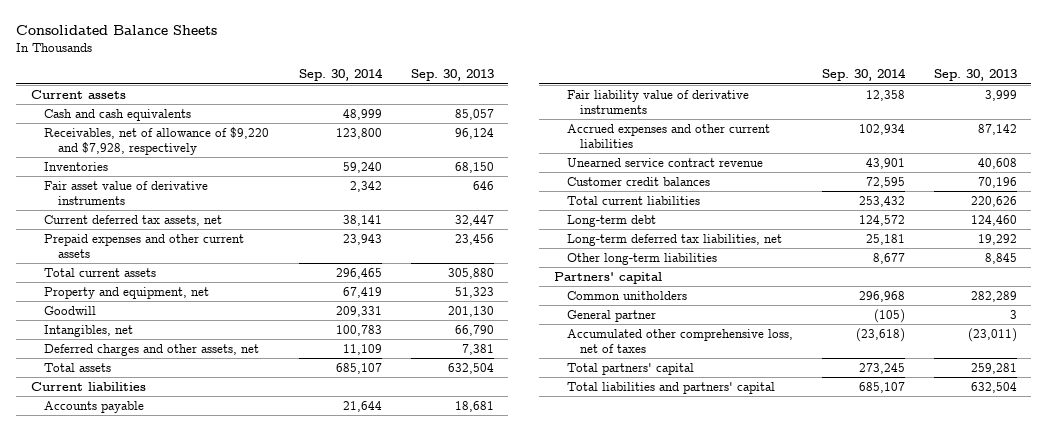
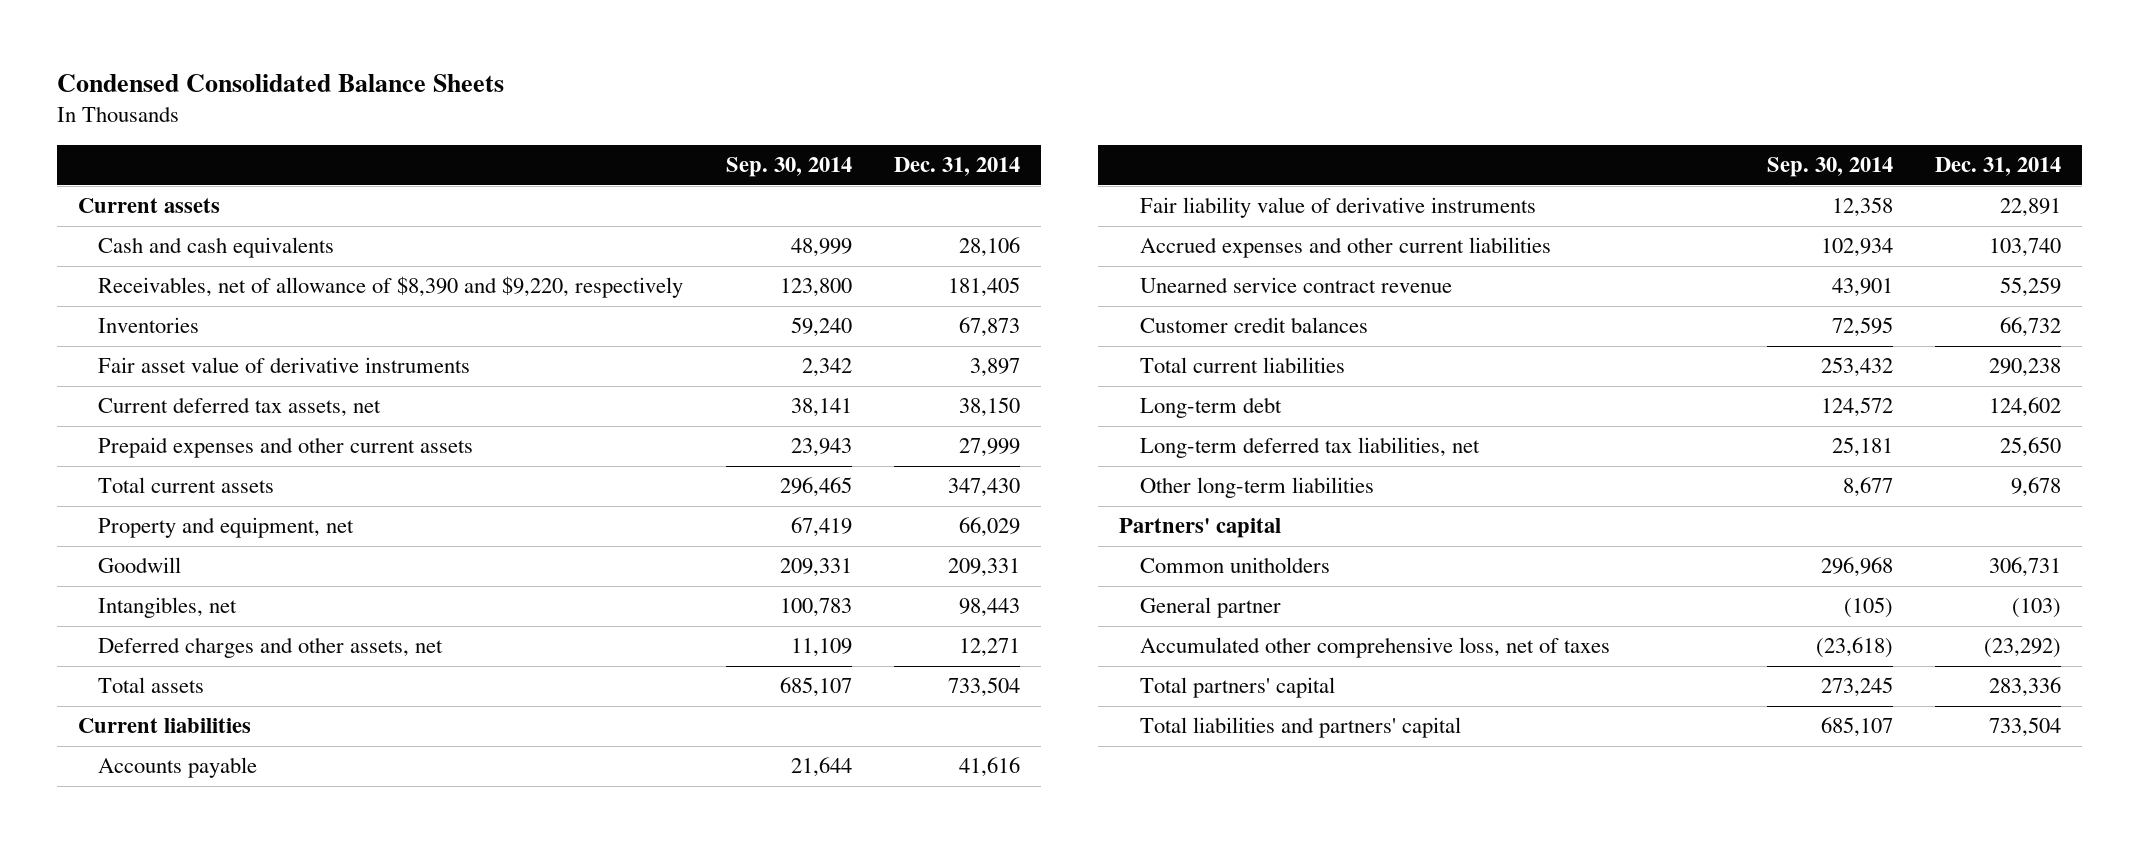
- Consolidated Balance Sheets
+ Condensed Consolidated Balance Sheets
- | Sep. 30, 2014 | Sep. 30, 2013
+ | Sep. 30, 2014 | Dec. 31, 2014
- Receivables, net of allowance of $9,220 and $7,928, respectively | 123,800 | 96,124
+ Receivables, net of allowance of $8,390 and $9,220, respectively | 123,800 | 181,405

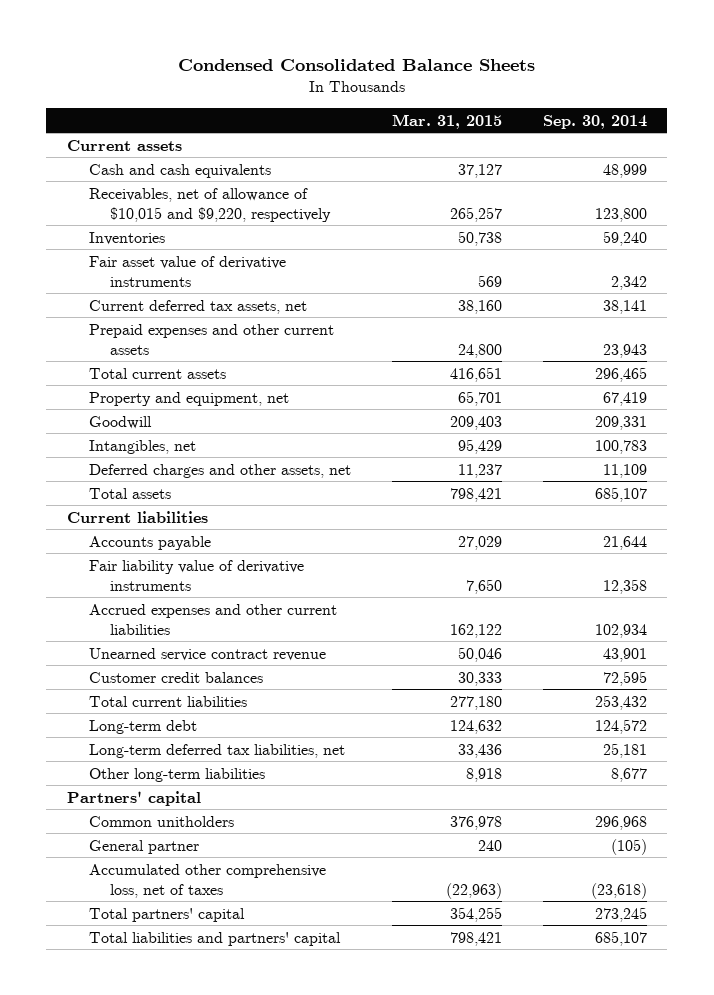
- | Sep. 30, 2014 | Dec. 31, 2014
+ | Mar. 31, 2015 | Sep. 30, 2014
- Receivables, net of allowance of $8,390 and $9,220, respectively | 123,800 | 181,405
+ Receivables, net of allowance of $10,015 and $9,220, respectively | 265,257 | 123,800

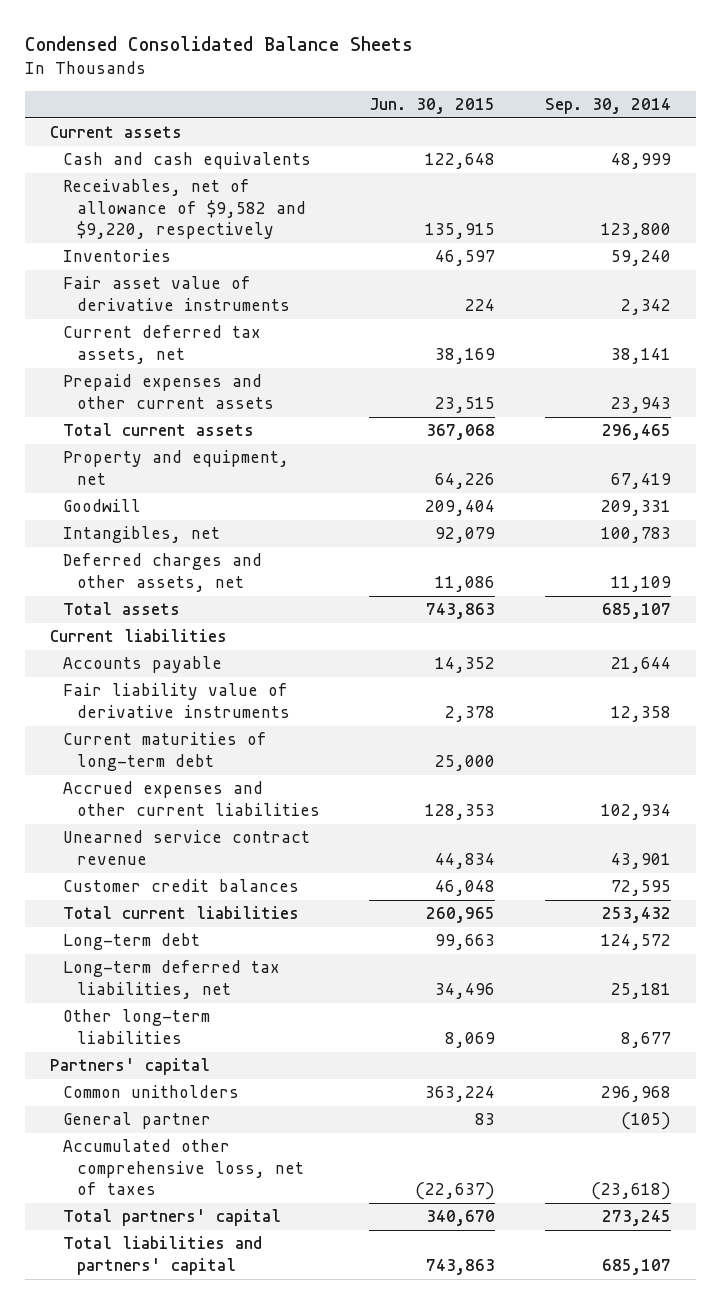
- | Mar. 31, 2015 | Sep. 30, 2014
+ | Jun. 30, 2015 | Sep. 30, 2014
- Receivables, net of allowance of $10,015 and $9,220, respectively | 265,257 | 123,800
+ Receivables, net of allowance of $9,582 and $9,220, respectively | 135,915 | 123,800
+ Current maturities of long-term debt | 25,000 |

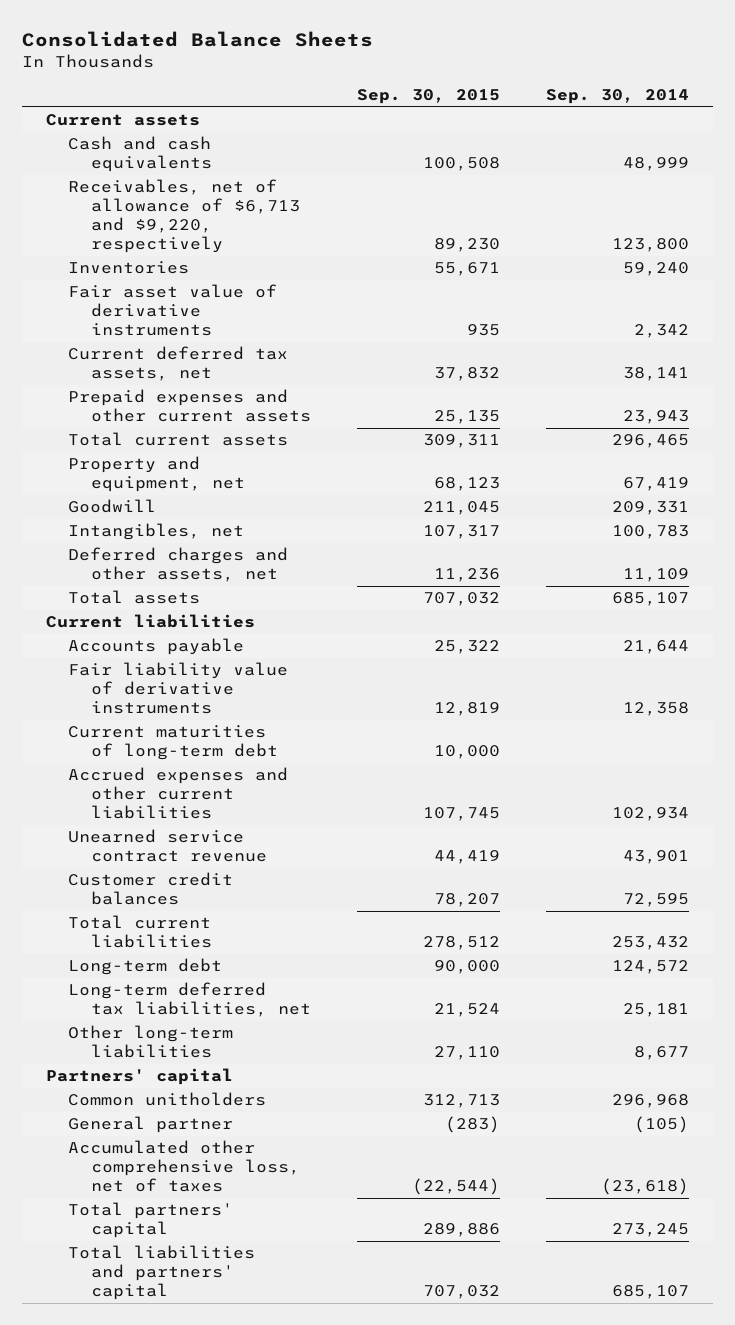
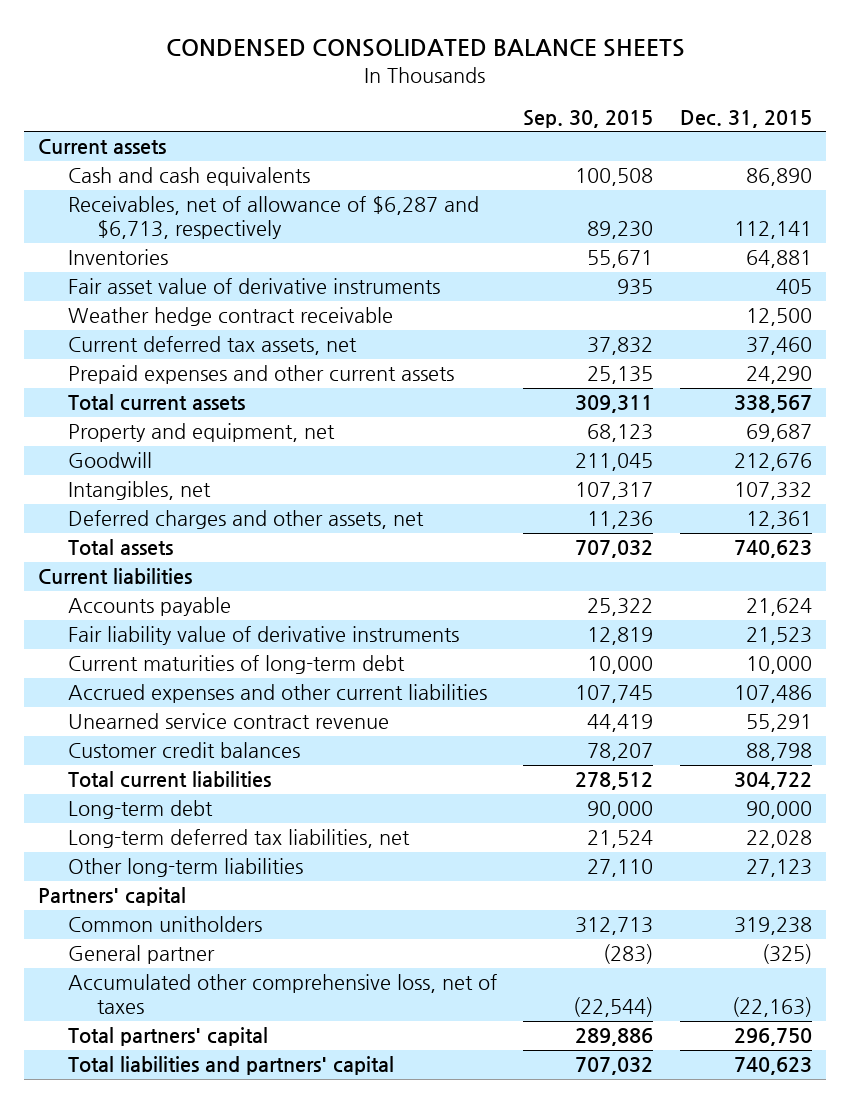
- Consolidated Balance Sheets
+ CONDENSED CONSOLIDATED BALANCE SHEETS
- | Sep. 30, 2015 | Sep. 30, 2014
+ | Sep. 30, 2015 | Dec. 31, 2015
- Receivables, net of allowance of $6,713 and $9,220, respectively | 89,230 | 123,800
+ Receivables, net of allowance of $6,287 and $6,713, respectively | 89,230 | 112,141
+ Weather hedge contract receivable | | 12,500

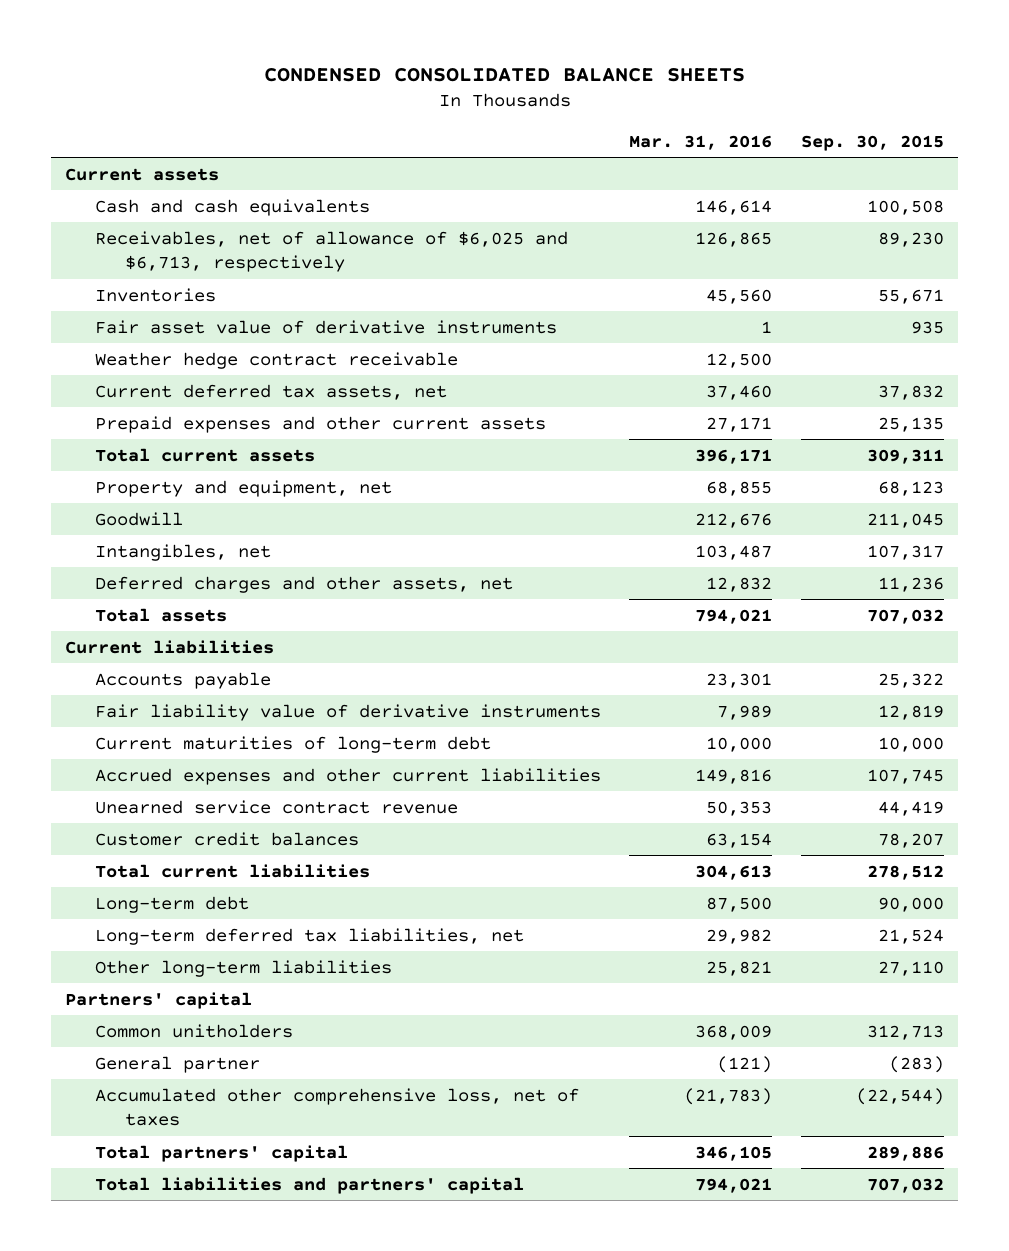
- | Sep. 30, 2015 | Dec. 31, 2015
+ | Mar. 31, 2016 | Sep. 30, 2015
- Receivables, net of allowance of $6,287 and $6,713, respectively | 89,230 | 112,141
+ Receivables, net of allowance of $6,025 and $6,713, respectively | 126,865 | 89,230

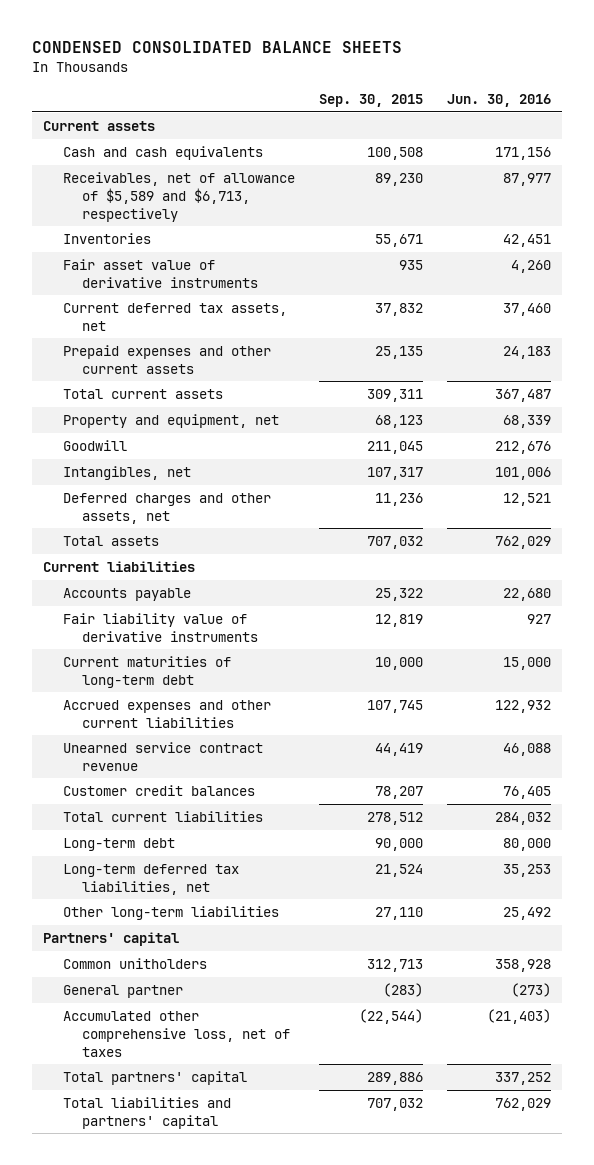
- | Mar. 31, 2016 | Sep. 30, 2015
+ | Sep. 30, 2015 | Jun. 30, 2016
- Receivables, net of allowance of $6,025 and $6,713, respectively | 126,865 | 89,230
+ Receivables, net of allowance of $5,589 and $6,713, respectively | 89,230 | 87,977
- Weather hedge contract receivable | 12,500 |

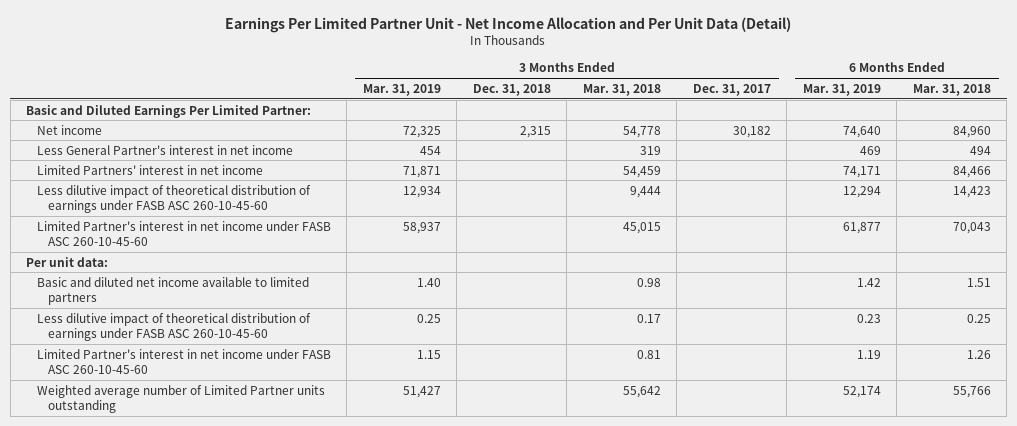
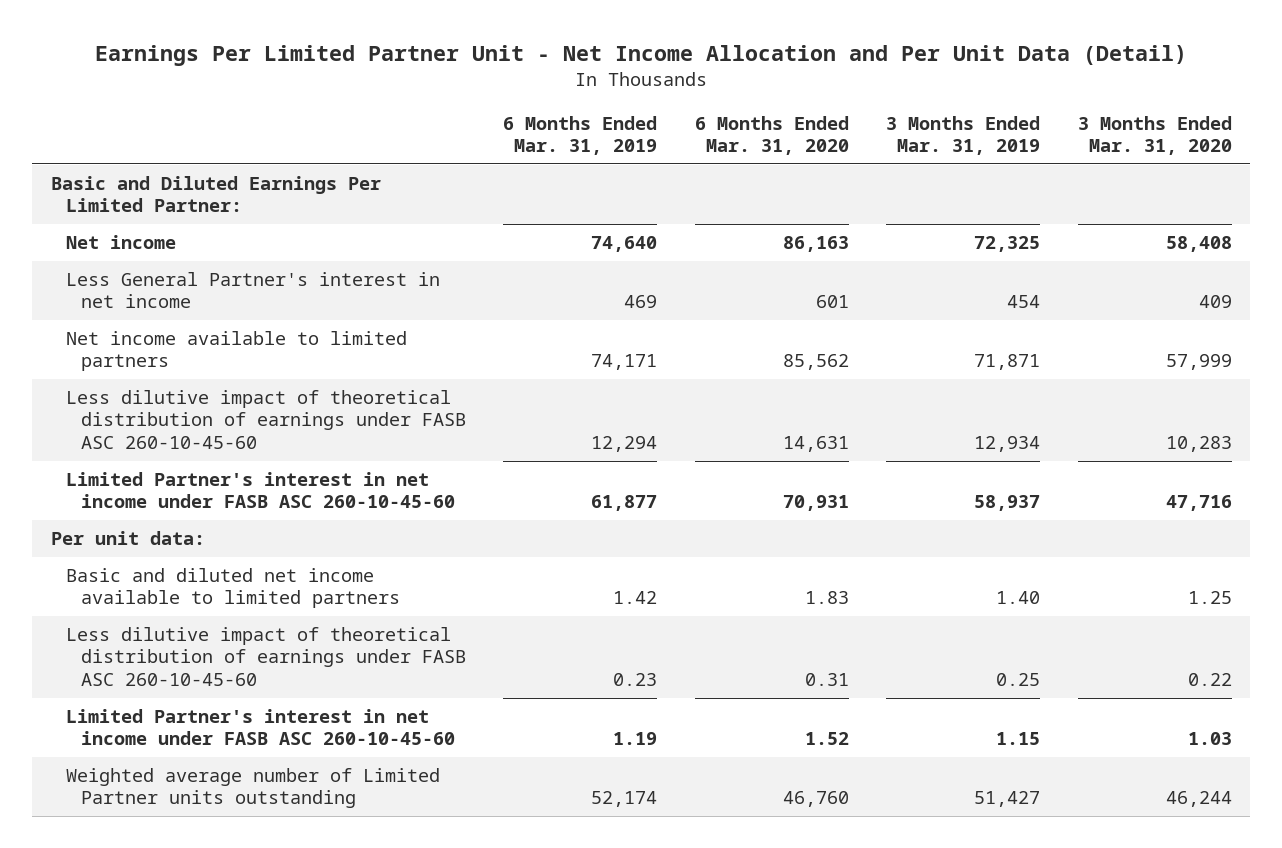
- | 3 Months Ended Mar. 31, 2019 | 3 Months Ended Dec. 31, 2018 | 3 Months Ended Mar. 31, 2018 | 3 Months Ended Dec. 31, 2017 | 6 Months Ended Mar. 31, 2019 | 6 Months Ended Mar. 31, 2018
+ | 6 Months Ended Mar. 31, 2019 | 6 Months Ended Mar. 31, 2020 | 3 Months Ended Mar. 31, 2019 | 3 Months Ended Mar. 31, 2020
- Limited Partners' interest in net income | 71,871 | | 54,459 | | 74,171 | 84,466
+ Net income available to limited partners | 74,171 | 85,562 | 71,871 | 57,999

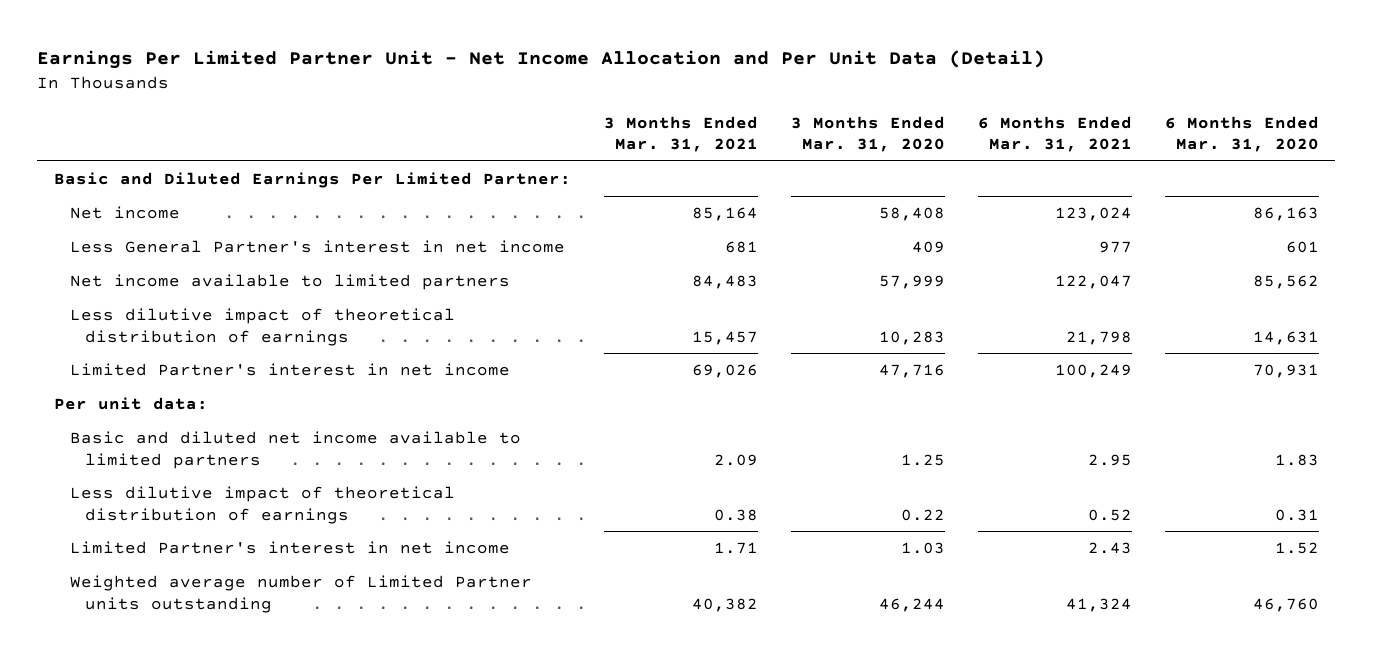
- | 6 Months Ended Mar. 31, 2019 | 6 Months Ended Mar. 31, 2020 | 3 Months Ended Mar. 31, 2019 | 3 Months Ended Mar. 31, 2020
+ | 3 Months Ended Mar. 31, 2021 | 3 Months Ended Mar. 31, 2020 | 6 Months Ended Mar. 31, 2021 | 6 Months Ended Mar. 31, 2020
- Less dilutive impact of theoretical distribution of earnings under FASB ASC 260-10-45-60 | 12,294 | 14,631 | 12,934 | 10,283
- Limited Partner's interest in net income under FASB ASC 260-10-45-60 | 61,877 | 70,931 | 58,937 | 47,716
+ Less dilutive impact of theoretical distribution of earnings | 15,457 | 10,283 | 21,798 | 14,631
+ Limited Partner's interest in net income | 69,026 | 47,716 | 100,249 | 70,931
- Less dilutive impact of theoretical distribution of earnings under FASB ASC 260-10-45-60 | 0.23 | 0.31 | 0.25 | 0.22
- Limited Partner's interest in net income under FASB ASC 260-10-45-60 | 1.19 | 1.52 | 1.15 | 1.03
+ Less dilutive impact of theoretical distribution of earnings | 0.38 | 0.22 | 0.52 | 0.31
+ Limited Partner's interest in net income | 1.71 | 1.03 | 2.43 | 1.52

